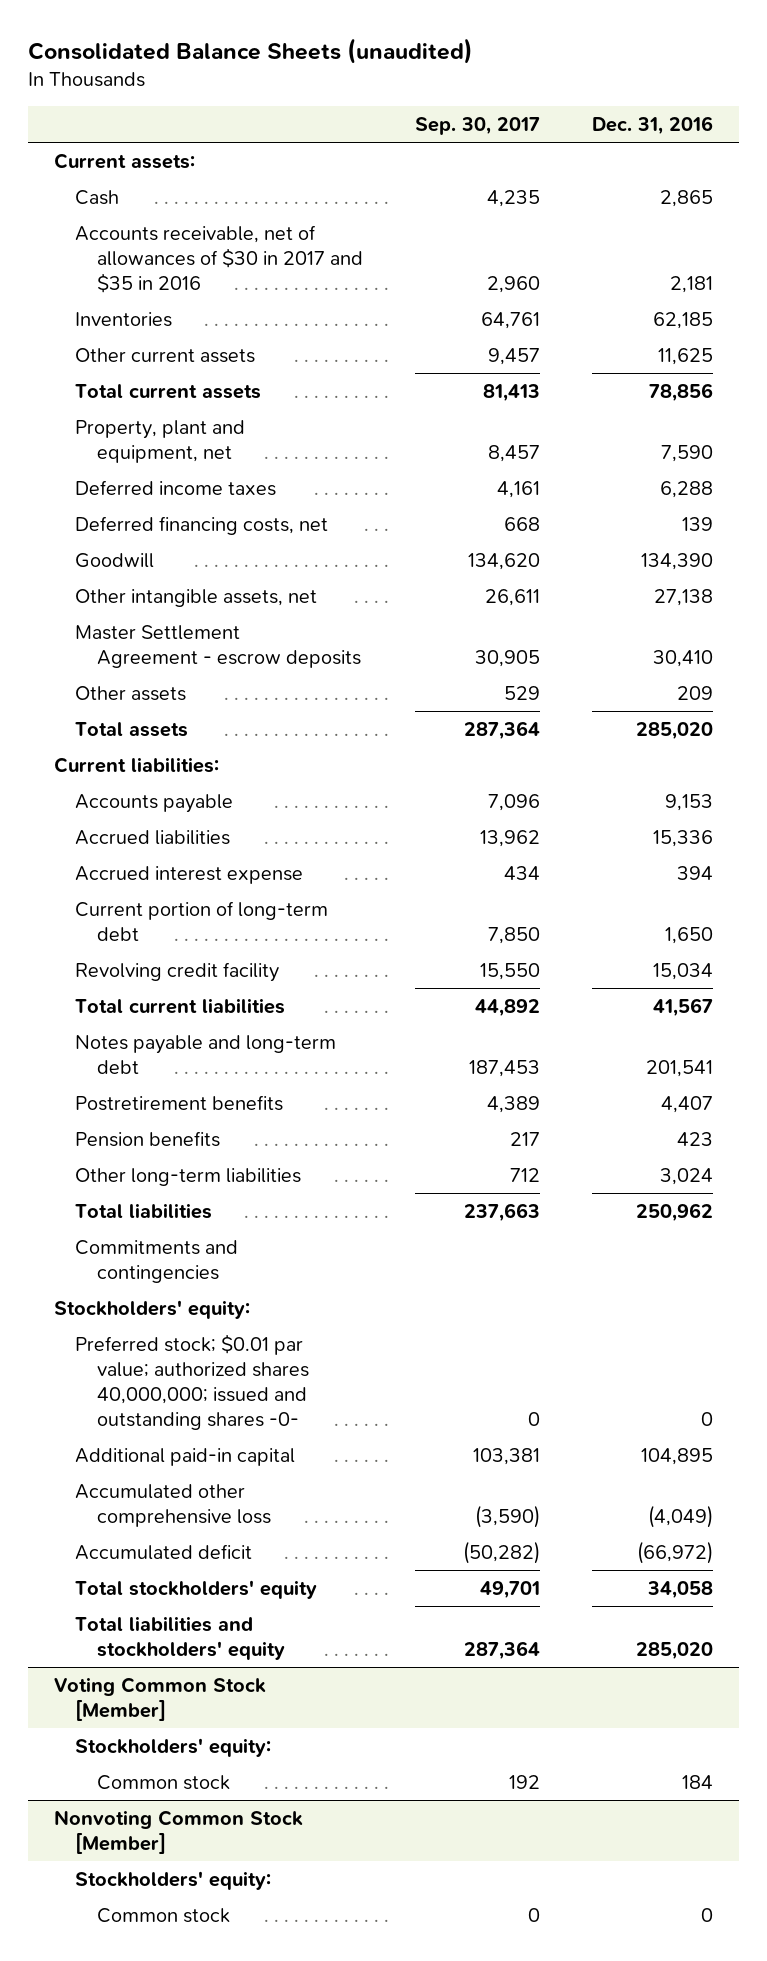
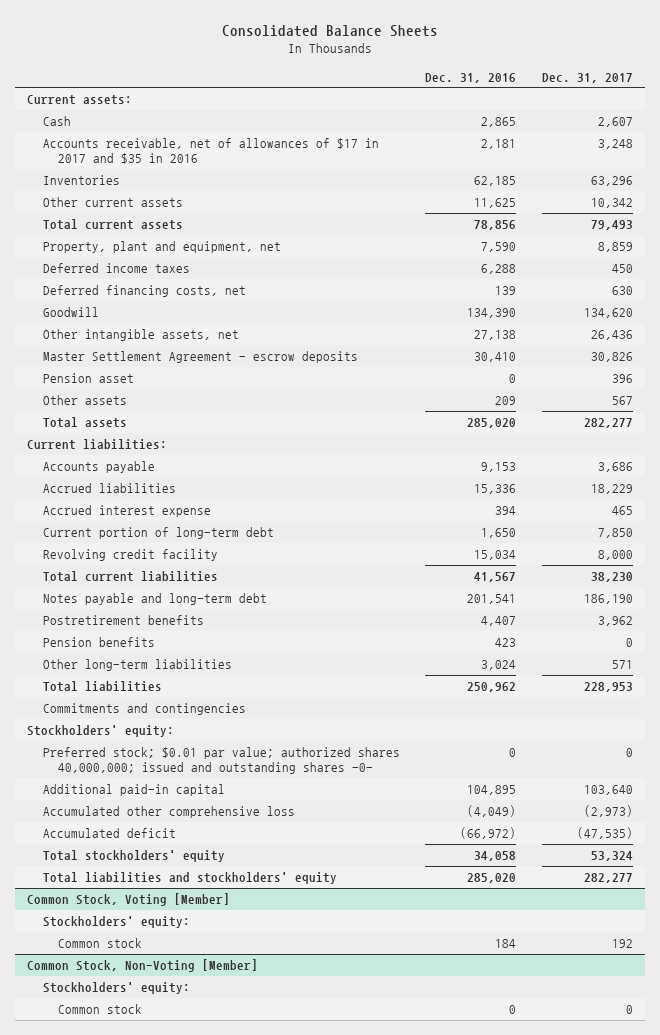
- Consolidated Balance Sheets (unaudited)
+ Consolidated Balance Sheets
- | Sep. 30, 2017 | Dec. 31, 2016
+ | Dec. 31, 2016 | Dec. 31, 2017
- Accounts receivable, net of allowances of $30 in 2017 and $35 in 2016 | 2,960 | 2,181
+ Accounts receivable, net of allowances of $17 in 2017 and $35 in 2016 | 2,181 | 3,248
+ Pension asset | 0 | 396
- Voting Common Stock [Member]
+ Common Stock, Voting [Member]
- Nonvoting Common Stock [Member]
+ Common Stock, Non-Voting [Member]

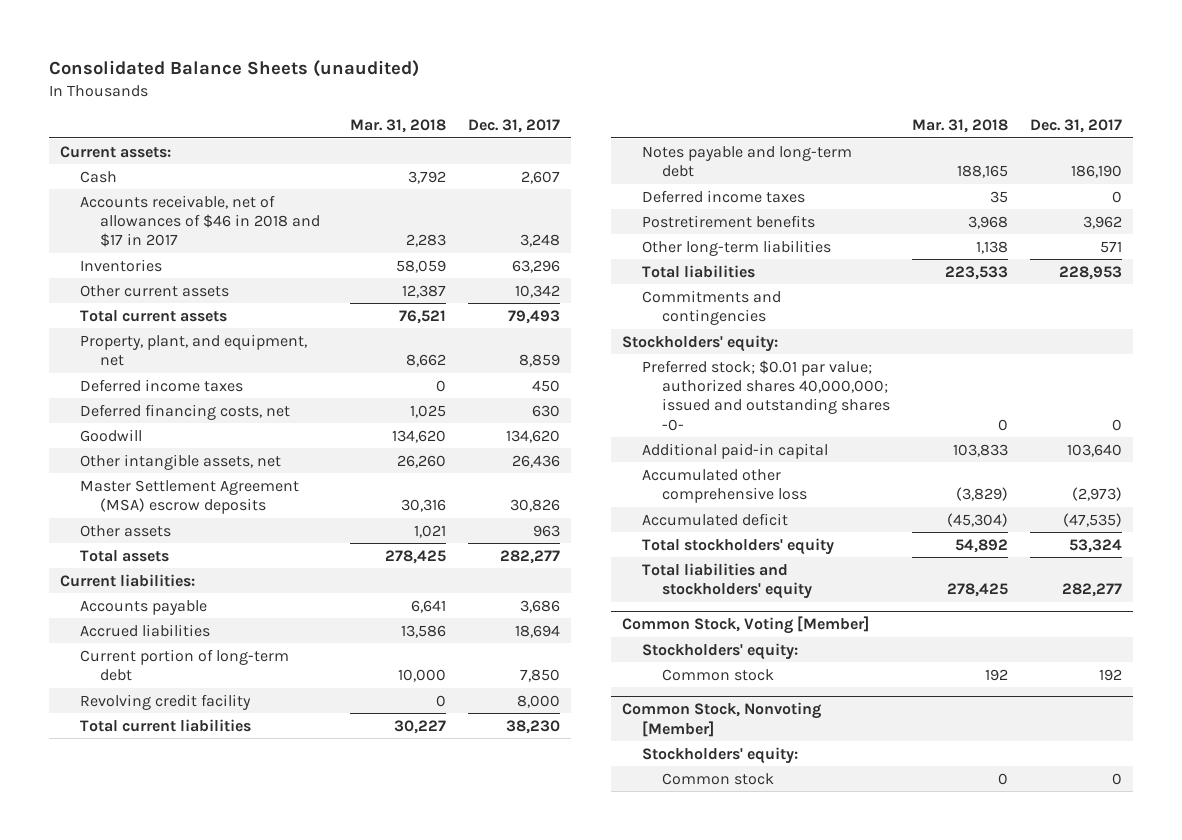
- Consolidated Balance Sheets
+ Consolidated Balance Sheets (unaudited)
- | Dec. 31, 2016 | Dec. 31, 2017
+ | Mar. 31, 2018 | Dec. 31, 2017
- Accounts receivable, net of allowances of $17 in 2017 and $35 in 2016 | 2,181 | 3,248
+ Accounts receivable, net of allowances of $46 in 2018 and $17 in 2017 | 2,283 | 3,248
- Property, plant and equipment, net | 7,590 | 8,859
+ Property, plant, and equipment, net | 8,662 | 8,859
- Master Settlement Agreement - escrow deposits | 30,410 | 30,826
- Pension asset | 0 | 396
- Other assets | 209 | 567
+ Master Settlement Agreement (MSA) escrow deposits | 30,316 | 30,826
+ Other assets | 1,021 | 963
- Accrued liabilities | 15,336 | 18,229
- Accrued interest expense | 394 | 465
+ Accrued liabilities | 13,586 | 18,694
+ Deferred income taxes | 35 | 0
- Pension benefits | 423 | 0
- Common Stock, Non-Voting [Member]
+ Common Stock, Nonvoting [Member]

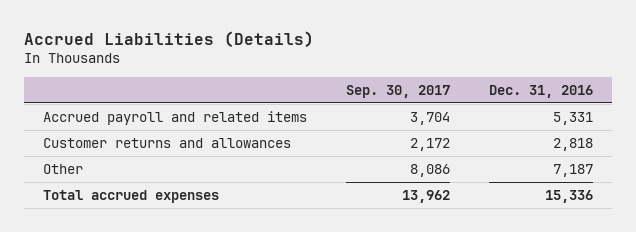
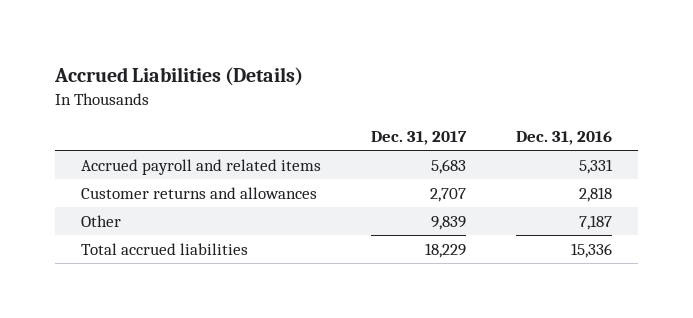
- | Sep. 30, 2017 | Dec. 31, 2016
+ | Dec. 31, 2017 | Dec. 31, 2016
- Total accrued expenses | 13,962 | 15,336
+ Total accrued liabilities | 18,229 | 15,336

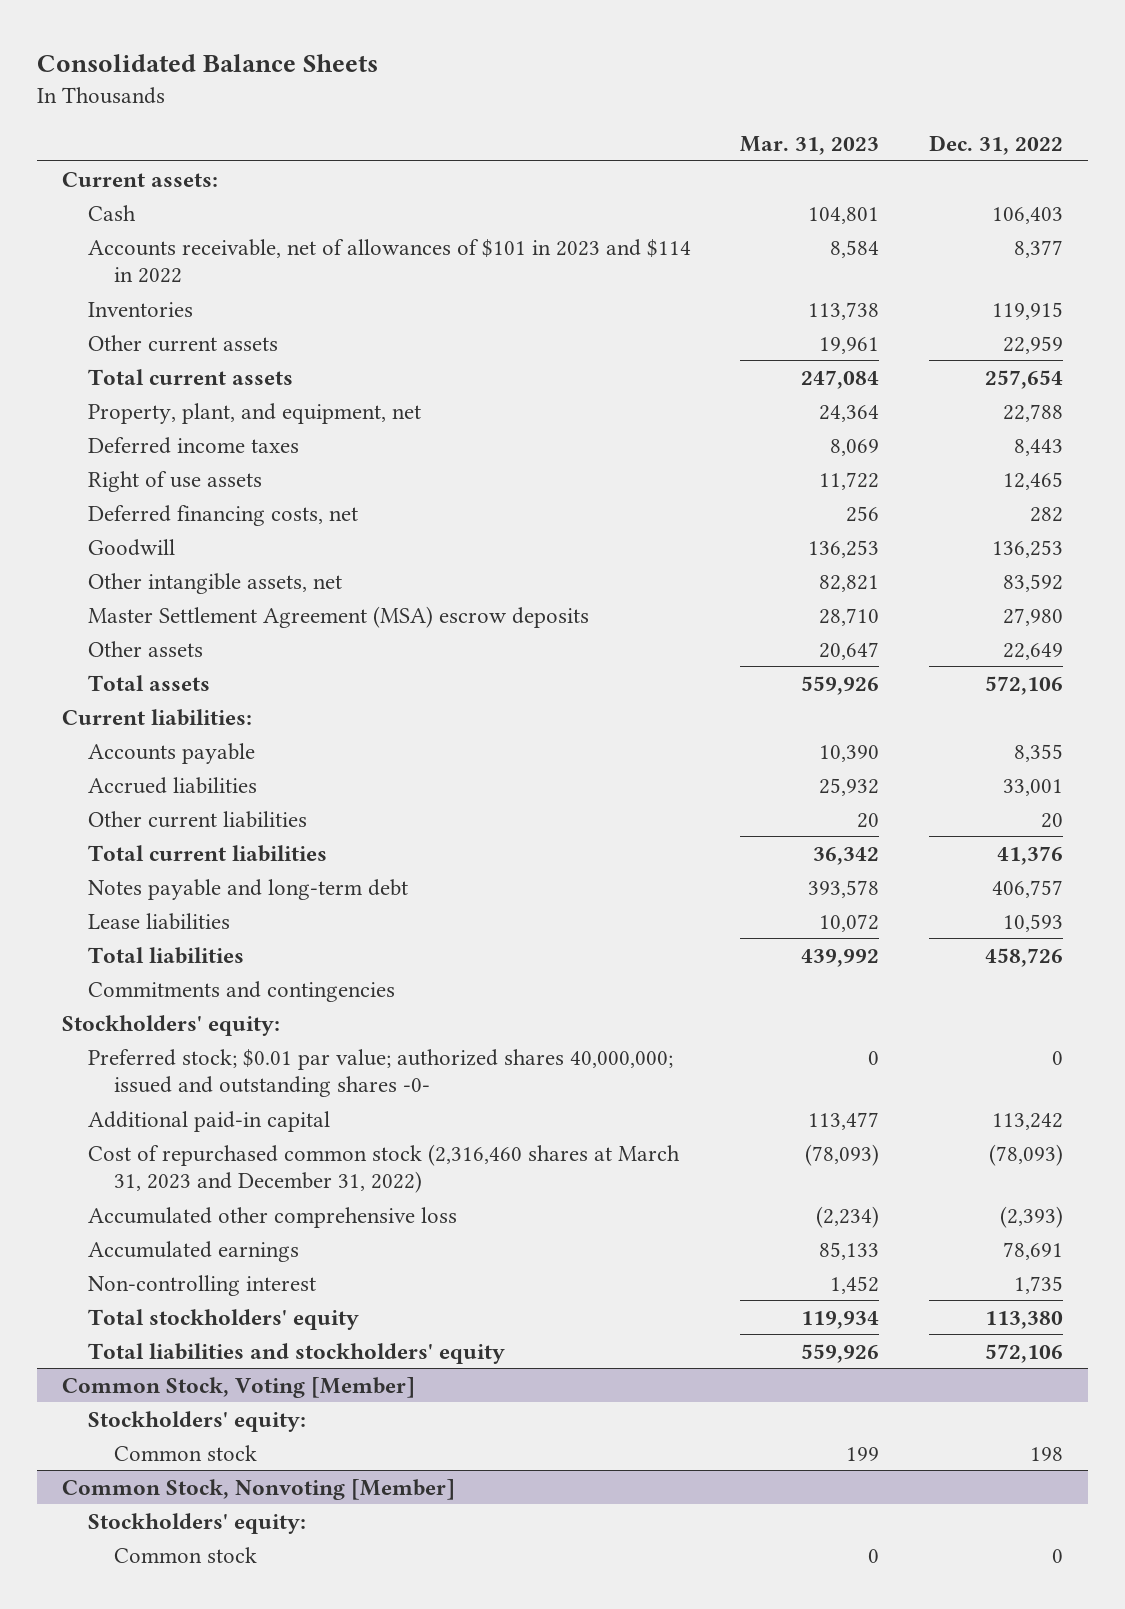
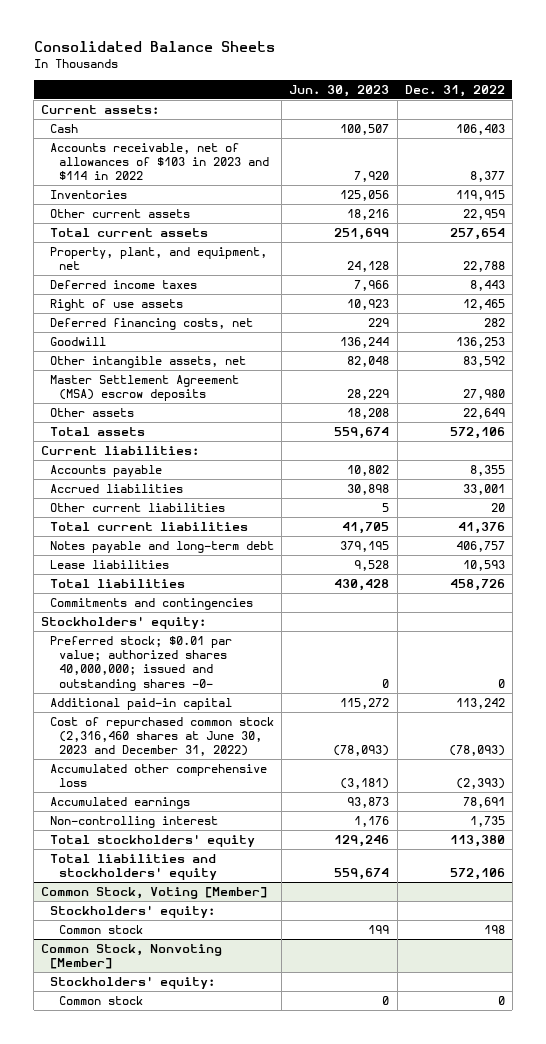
- | Mar. 31, 2023 | Dec. 31, 2022
+ | Jun. 30, 2023 | Dec. 31, 2022
- Accounts receivable, net of allowances of $101 in 2023 and $114 in 2022 | 8,584 | 8,377
+ Accounts receivable, net of allowances of $103 in 2023 and $114 in 2022 | 7,920 | 8,377
- Cost of repurchased common stock (2,316,460 shares at March 31, 2023 and December 31, 2022) | (78,093) | (78,093)
+ Cost of repurchased common stock (2,316,460 shares at June 30, 2023 and December 31, 2022) | (78,093) | (78,093)

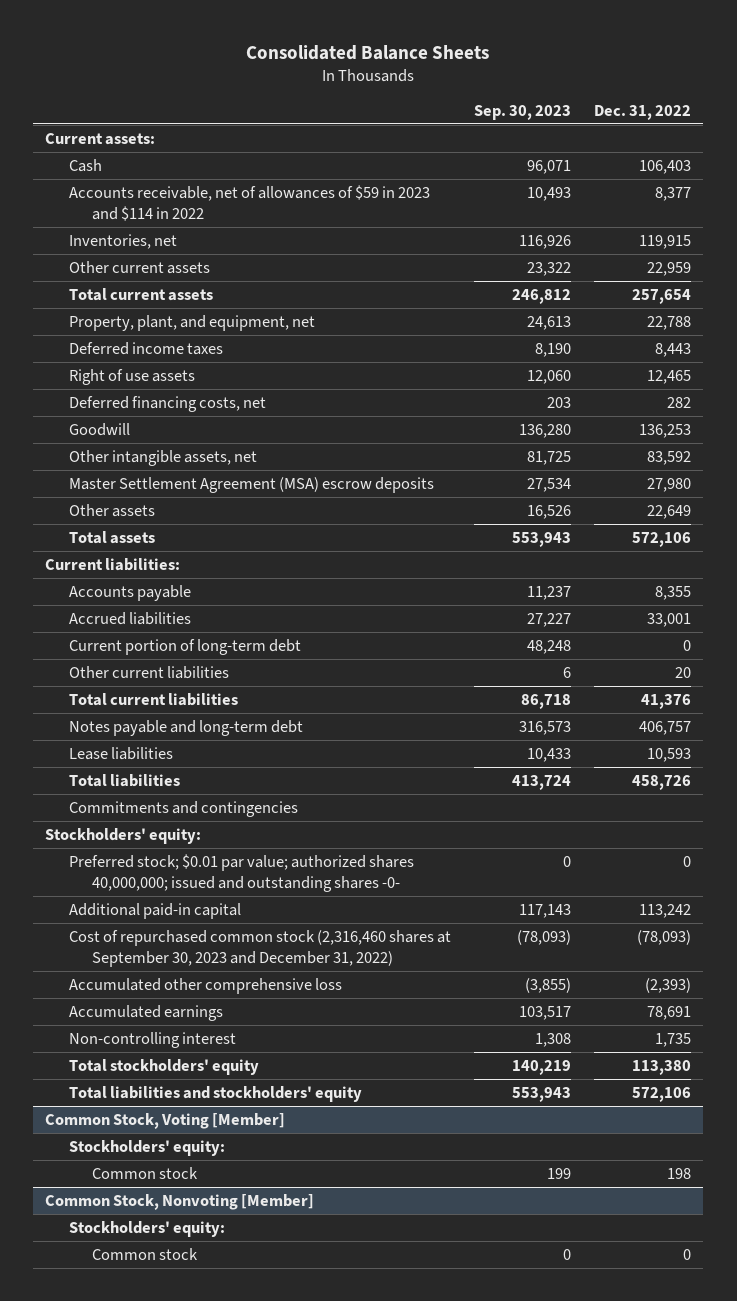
- | Jun. 30, 2023 | Dec. 31, 2022
+ | Sep. 30, 2023 | Dec. 31, 2022
- Accounts receivable, net of allowances of $103 in 2023 and $114 in 2022 | 7,920 | 8,377
- Inventories | 125,056 | 119,915
+ Accounts receivable, net of allowances of $59 in 2023 and $114 in 2022 | 10,493 | 8,377
+ Inventories, net | 116,926 | 119,915
+ Current portion of long-term debt | 48,248 | 0
- Cost of repurchased common stock (2,316,460 shares at June 30, 2023 and December 31, 2022) | (78,093) | (78,093)
+ Cost of repurchased common stock (2,316,460 shares at September 30, 2023 and December 31, 2022) | (78,093) | (78,093)

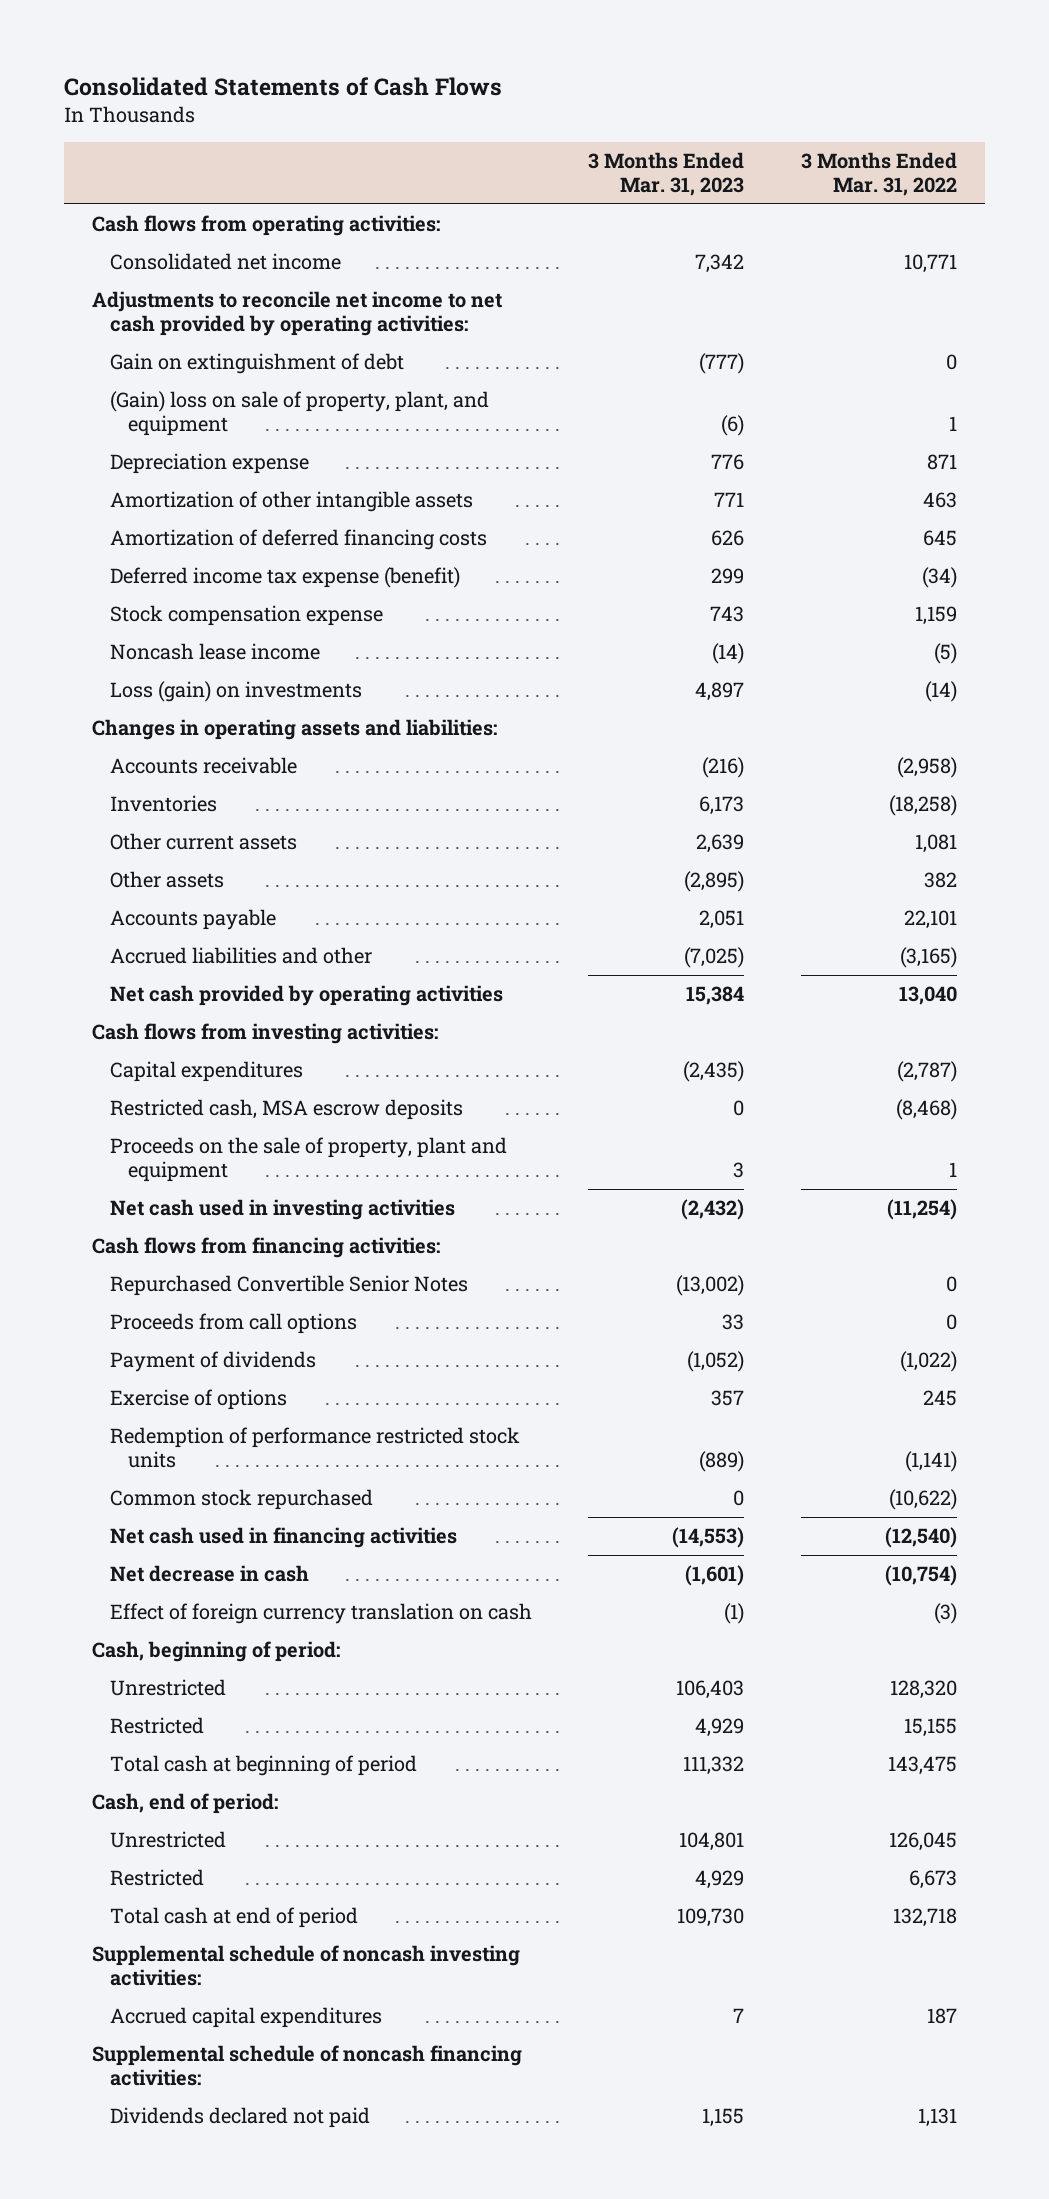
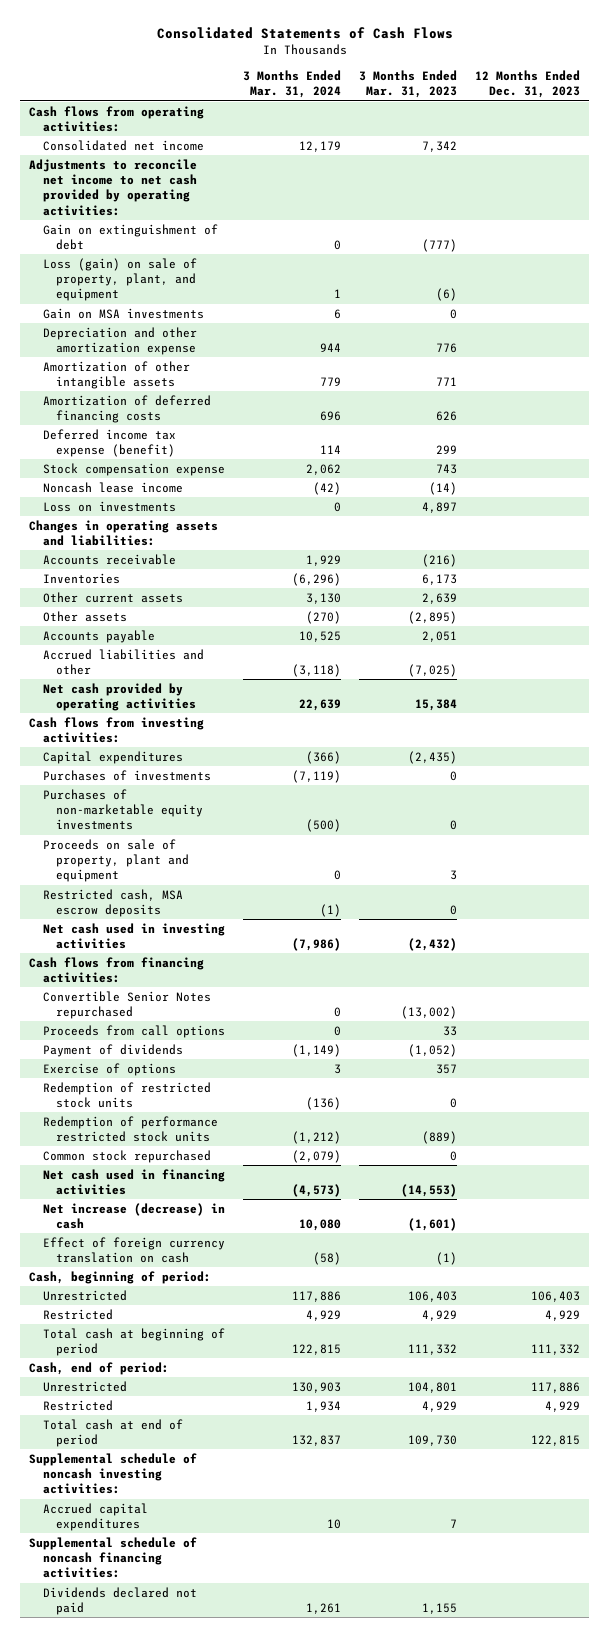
- | 3 Months Ended Mar. 31, 2023 | 3 Months Ended Mar. 31, 2022
+ | 3 Months Ended Mar. 31, 2024 | 3 Months Ended Mar. 31, 2023 | 12 Months Ended Dec. 31, 2023
- (Gain) loss on sale of property, plant, and equipment | (6) | 1
- Depreciation expense | 776 | 871
+ Loss (gain) on sale of property, plant, and equipment | 1 | (6) |
+ Gain on MSA investments | 6 | 0 |
+ Depreciation and other amortization expense | 944 | 776 |
- Loss (gain) on investments | 4,897 | (14)
+ Loss on investments | 0 | 4,897 |
+ Purchases of investments | (7,119) | 0 |
+ Purchases of non-marketable equity investments | (500) | 0 |
+ Proceeds on sale of property, plant and equipment | 0 | 3 |
- Proceeds on the sale of property, plant and equipment | 3 | 1
- Repurchased Convertible Senior Notes | (13,002) | 0
+ Convertible Senior Notes repurchased | 0 | (13,002) |
+ Redemption of restricted stock units | (136) | 0 |
- Net decrease in cash | (1,601) | (10,754)
+ Net increase (decrease) in cash | 10,080 | (1,601) |

